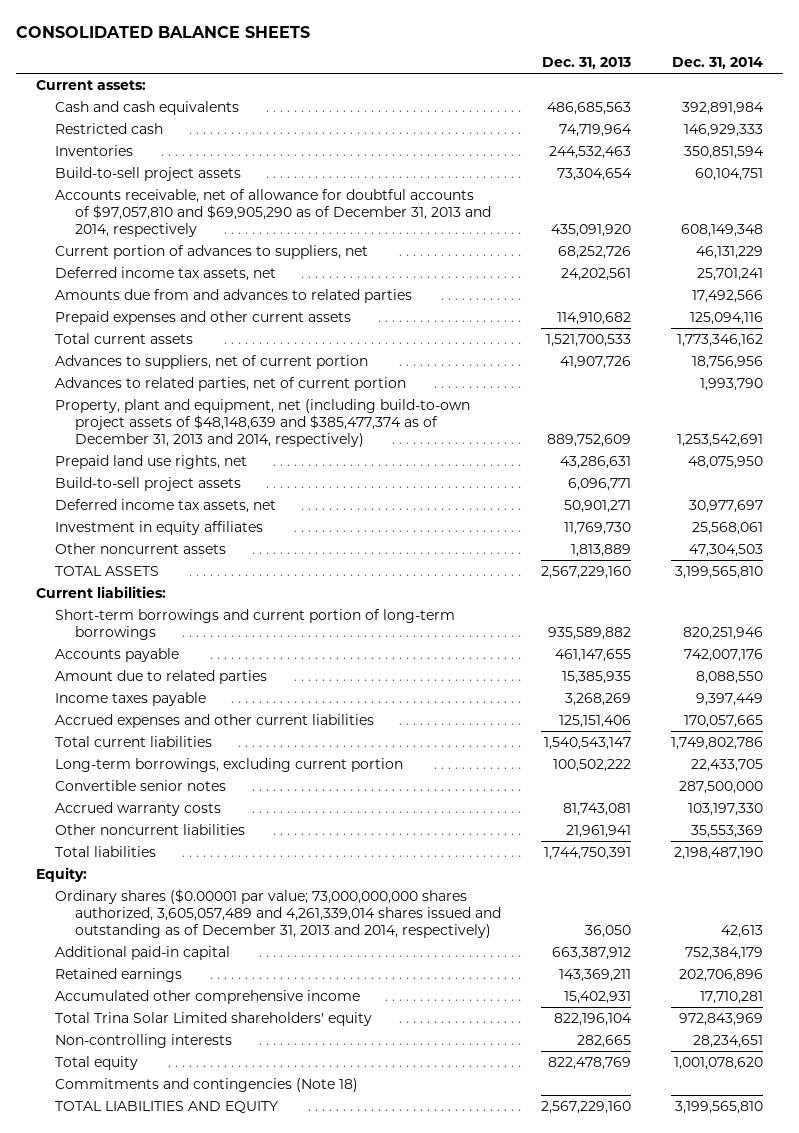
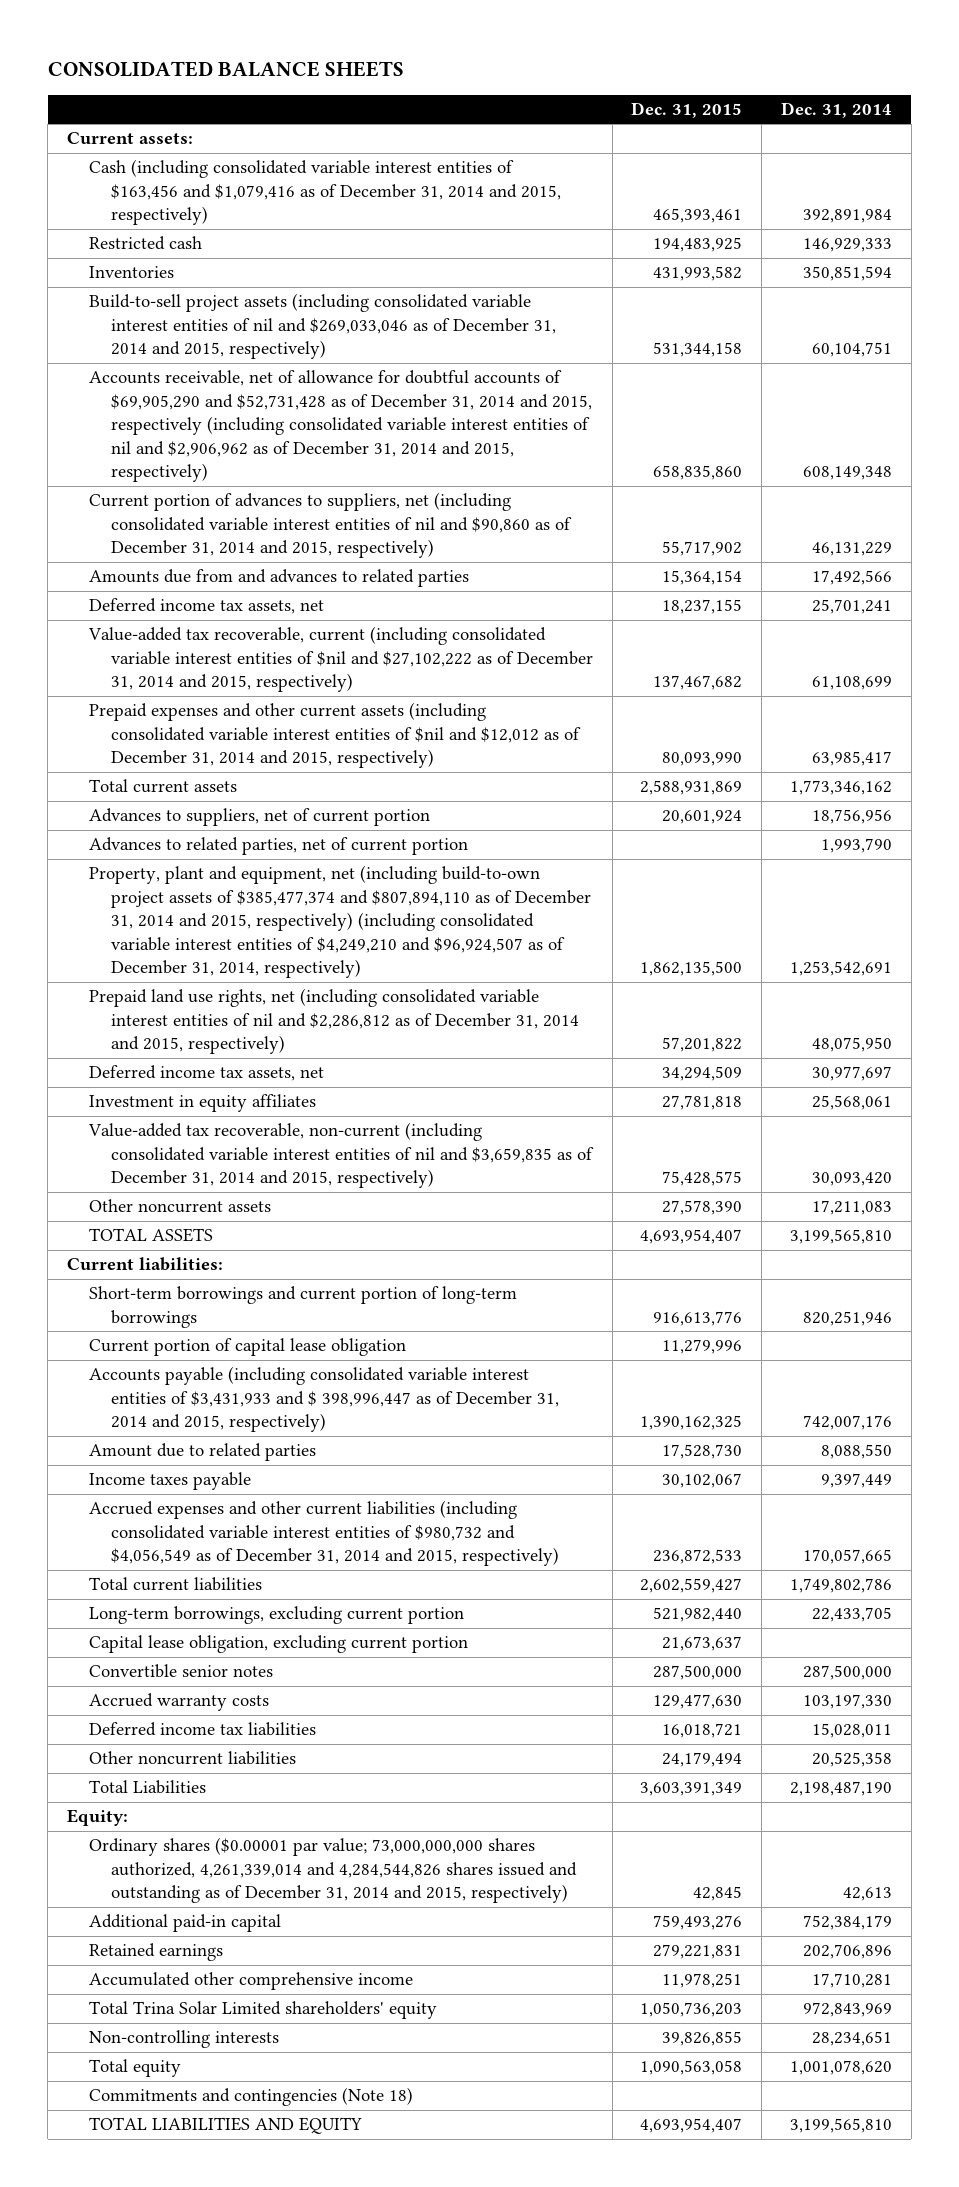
- | Dec. 31, 2013 | Dec. 31, 2014
+ | Dec. 31, 2015 | Dec. 31, 2014
- Cash and cash equivalents | 486,685,563 | 392,891,984
+ Cash (including consolidated variable interest entities of $163,456 and $1,079,416 as of December 31, 2014 and 2015, respectively) | 465,393,461 | 392,891,984
- Build-to-sell project assets | 73,304,654 | 60,104,751
- Accounts receivable, net of allowance for doubtful accounts of $97,057,810 and $69,905,290 as of December 31, 2013 and 2014, respectively | 435,091,920 | 608,149,348
- Current portion of advances to suppliers, net | 68,252,726 | 46,131,229
+ Build-to-sell project assets (including consolidated variable interest entities of nil and $269,033,046 as of December 31, 2014 and 2015, respectively) | 531,344,158 | 60,104,751
+ Accounts receivable, net of allowance for doubtful accounts of $69,905,290 and $52,731,428 as of December 31, 2014 and 2015, respectively (including consolidated variable interest entities of nil and $2,906,962 as of December 31, 2014 and 2015, respectively) | 658,835,860 | 608,149,348
+ Current portion of advances to suppliers, net (including consolidated variable interest entities of nil and $90,860 as of December 31, 2014 and 2015, respectively) | 55,717,902 | 46,131,229
- Prepaid expenses and other current assets | 114,910,682 | 125,094,116
moved down: Deferred income tax assets, net | 18,237,155 | 25,701,241
+ Value-added tax recoverable, current (including consolidated variable interest entities of $nil and $27,102,222 as of December 31, 2014 and 2015, respectively) | 137,467,682 | 61,108,699
+ Prepaid expenses and other current assets (including consolidated variable interest entities of $nil and $12,012 as of December 31, 2014 and 2015, respectively) | 80,093,990 | 63,985,417
- Property, plant and equipment, net (including build-to-own project assets of $48,148,639 and $385,477,374 as of December 31, 2013 and 2014, respectively) | 889,752,609 | 1,253,542,691
- Prepaid land use rights, net | 43,286,631 | 48,075,950
- Build-to-sell project assets | 6,096,771 |
+ Property, plant and equipment, net (including build-to-own project assets of $385,477,374 and $807,894,110 as of December 31, 2014 and 2015, respectively) (including consolidated variable interest entities of $4,249,210 and $96,924,507 as of December 31, 2014, respectively) | 1,862,135,500 | 1,253,542,691
+ Prepaid land use rights, net (including consolidated variable interest entities of nil and $2,286,812 as of December 31, 2014 and 2015, respectively) | 57,201,822 | 48,075,950
- Other noncurrent assets | 1,813,889 | 47,304,503
+ Value-added tax recoverable, non-current (including consolidated variable interest entities of nil and $3,659,835 as of December 31, 2014 and 2015, respectively) | 75,428,575 | 30,093,420
+ Other noncurrent assets | 27,578,390 | 17,211,083
- Accounts payable | 461,147,655 | 742,007,176
+ Current portion of capital lease obligation | 11,279,996 |
+ Accounts payable (including consolidated variable interest entities of $3,431,933 and $ 398,996,447 as of December 31, 2014 and 2015, respectively) | 1,390,162,325 | 742,007,176
- Accrued expenses and other current liabilities | 125,151,406 | 170,057,665
+ Accrued expenses and other current liabilities (including consolidated variable interest entities of $980,732 and $4,056,549 as of December 31, 2014 and 2015, respectively) | 236,872,533 | 170,057,665
+ Capital lease obligation, excluding current portion | 21,673,637 |
- Other noncurrent liabilities | 21,961,941 | 35,553,369
- Total liabilities | 1,744,750,391 | 2,198,487,190
+ Deferred income tax liabilities | 16,018,721 | 15,028,011
+ Other noncurrent liabilities | 24,179,494 | 20,525,358
+ Total Liabilities | 3,603,391,349 | 2,198,487,190
- Ordinary shares ($0.00001 par value; 73,000,000,000 shares authorized, 3,605,057,489 and 4,261,339,014 shares issued and outstanding as of December 31, 2013 and 2014, respectively) | 36,050 | 42,613
+ Ordinary shares ($0.00001 par value; 73,000,000,000 shares authorized, 4,261,339,014 and 4,284,544,826 shares issued and outstanding as of December 31, 2014 and 2015, respectively) | 42,845 | 42,613

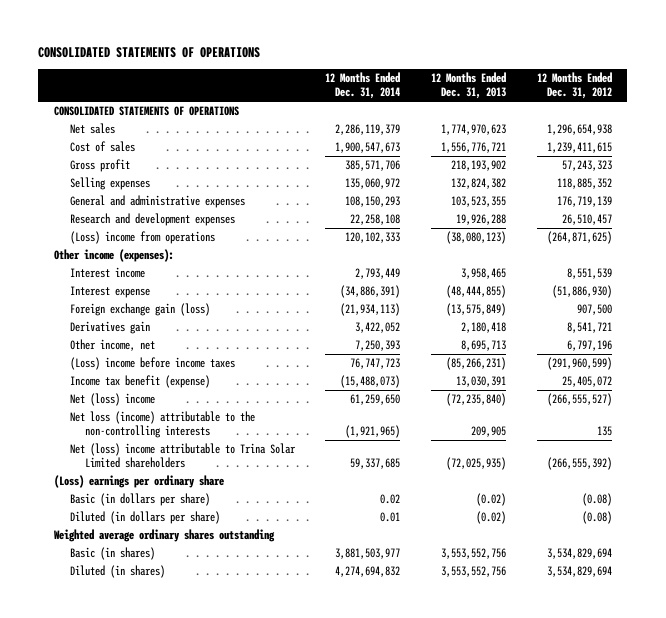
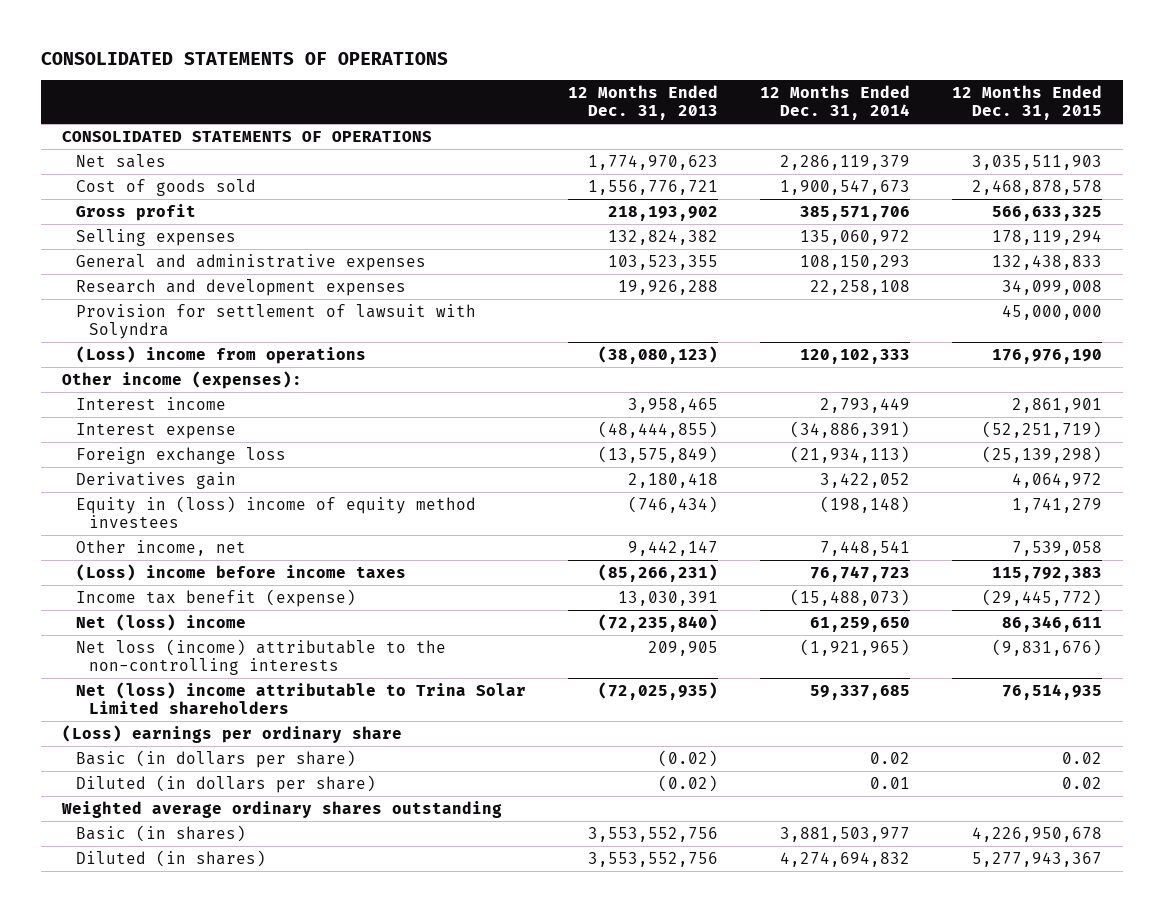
- | 12 Months Ended Dec. 31, 2014 | 12 Months Ended Dec. 31, 2013 | 12 Months Ended Dec. 31, 2012
+ | 12 Months Ended Dec. 31, 2013 | 12 Months Ended Dec. 31, 2014 | 12 Months Ended Dec. 31, 2015
- Cost of sales | 1,900,547,673 | 1,556,776,721 | 1,239,411,615
+ Cost of goods sold | 1,556,776,721 | 1,900,547,673 | 2,468,878,578
+ Provision for settlement of lawsuit with Solyndra | | | 45,000,000
- Foreign exchange gain (loss) | (21,934,113) | (13,575,849) | 907,500
+ Foreign exchange loss | (13,575,849) | (21,934,113) | (25,139,298)
- Other income, net | 7,250,393 | 8,695,713 | 6,797,196
+ Equity in (loss) income of equity method investees | (746,434) | (198,148) | 1,741,279
+ Other income, net | 9,442,147 | 7,448,541 | 7,539,058

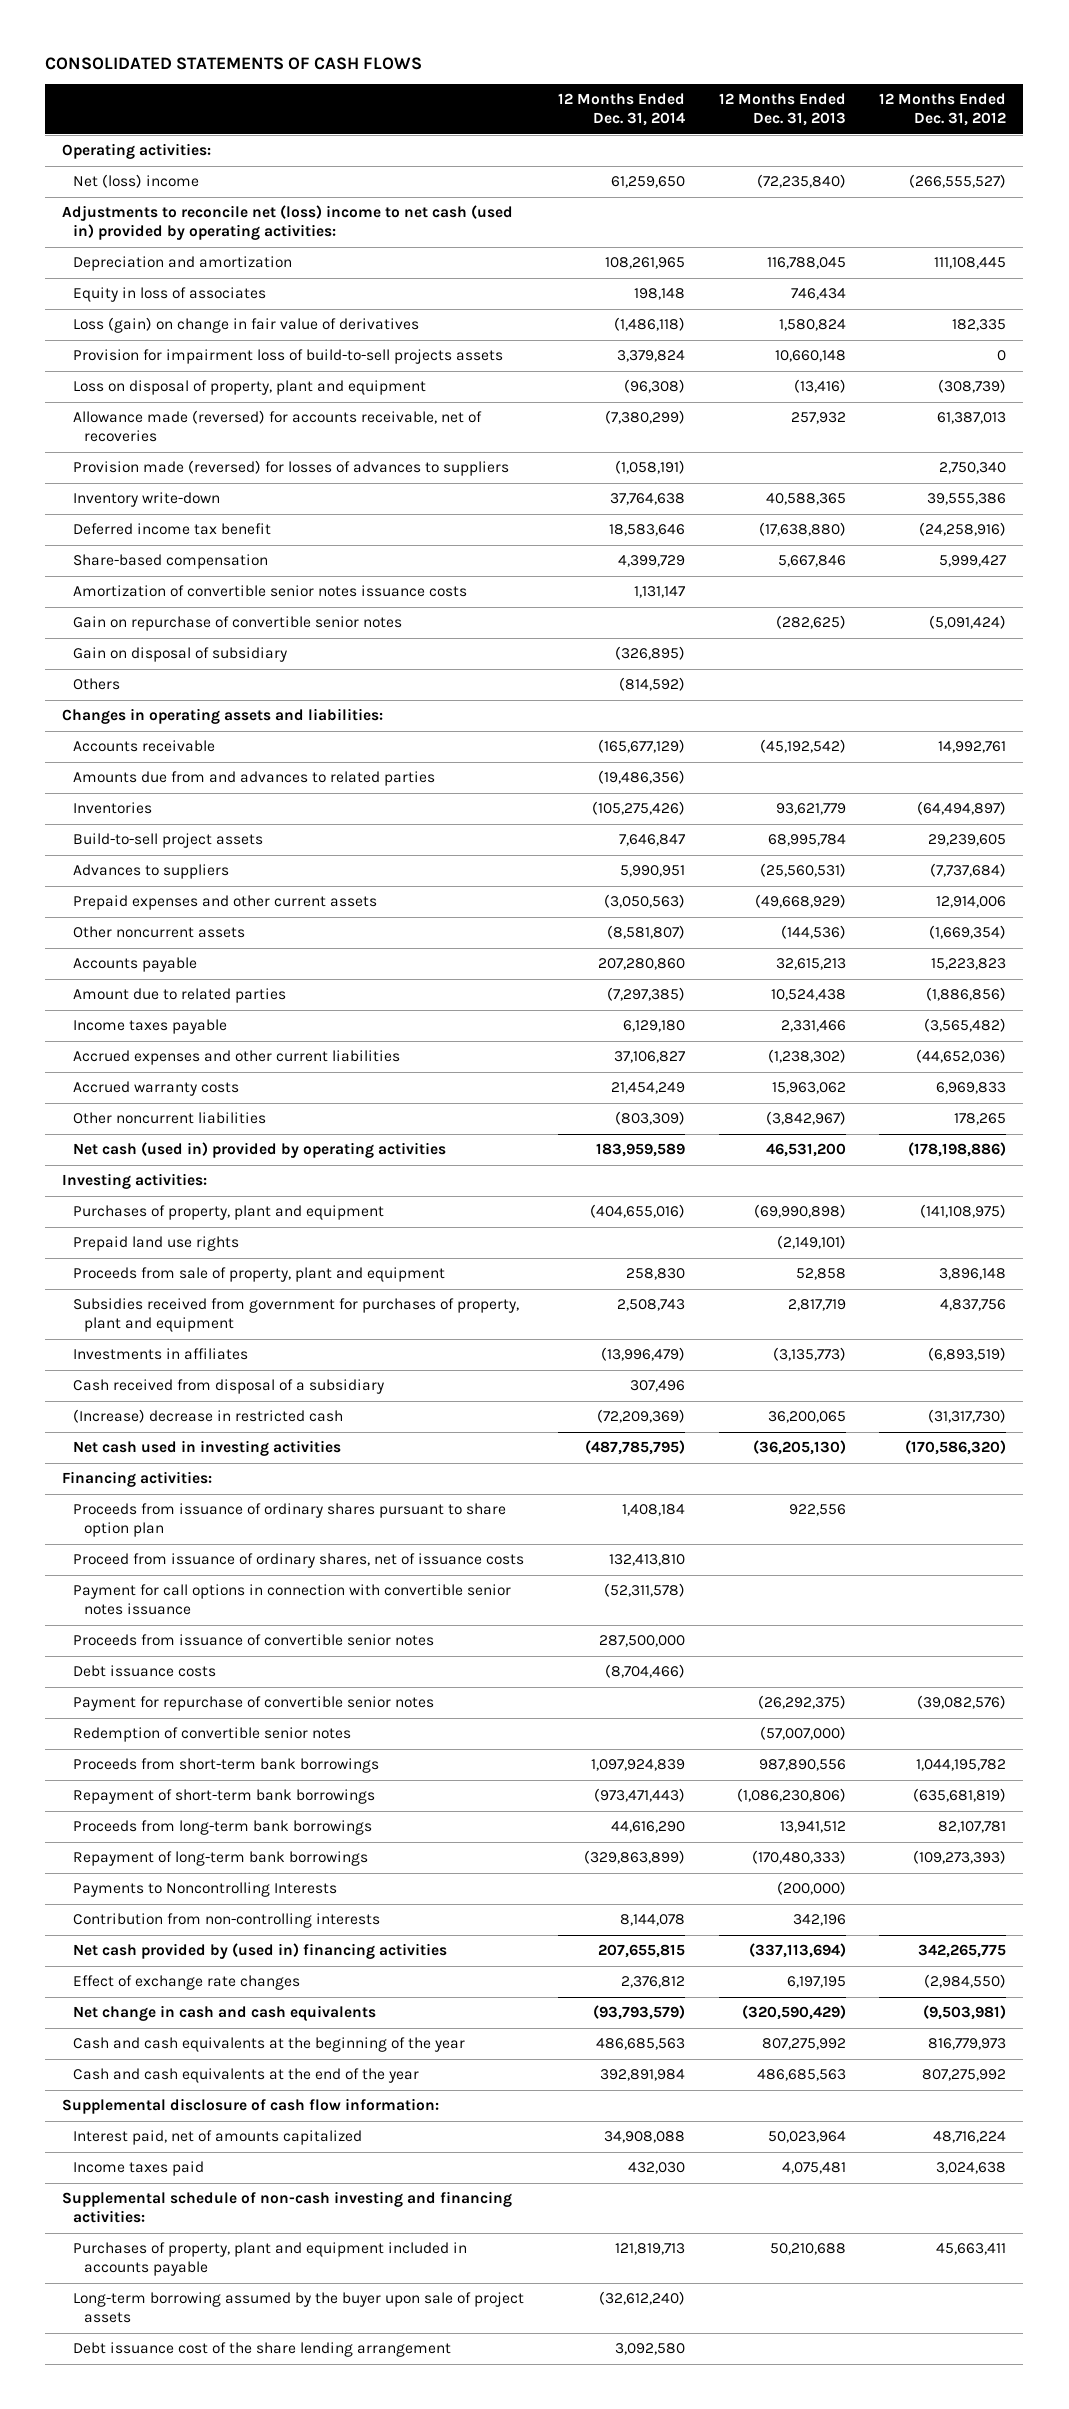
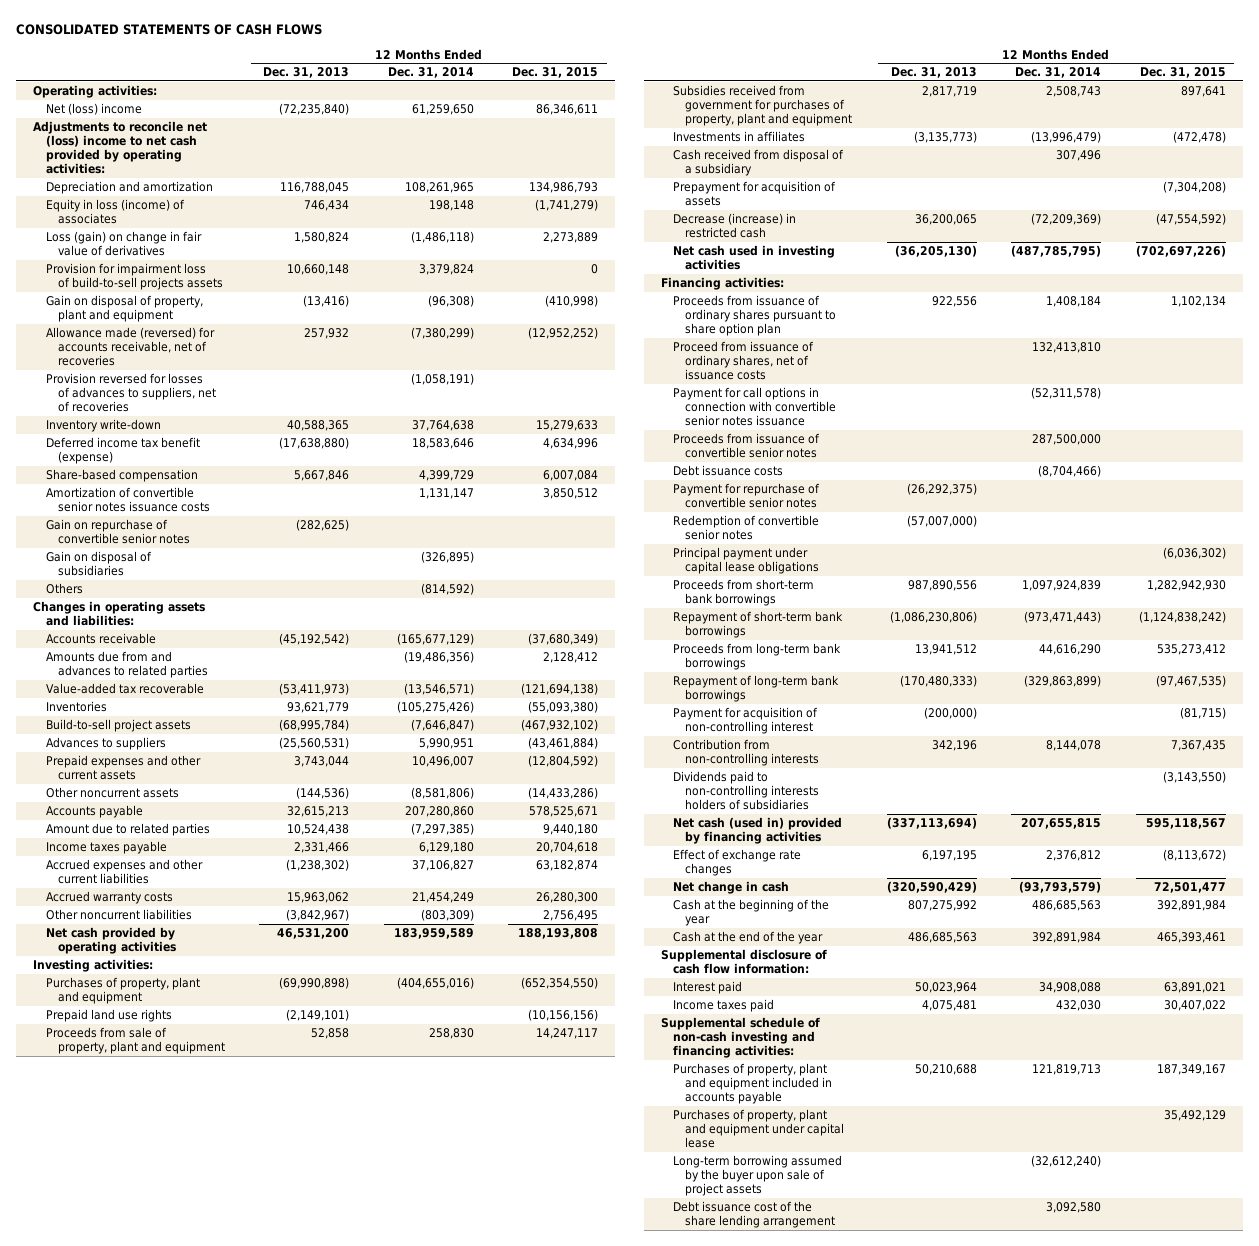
- | 12 Months Ended Dec. 31, 2014 | 12 Months Ended Dec. 31, 2013 | 12 Months Ended Dec. 31, 2012
+ | 12 Months Ended Dec. 31, 2013 | 12 Months Ended Dec. 31, 2014 | 12 Months Ended Dec. 31, 2015
- Adjustments to reconcile net (loss) income to net cash (used in) provided by operating activities:
+ Adjustments to reconcile net (loss) income to net cash provided by operating activities:
- Equity in loss of associates | 198,148 | 746,434 |
+ Equity in loss (income) of associates | 746,434 | 198,148 | (1,741,279)
- Loss on disposal of property, plant and equipment | (96,308) | (13,416) | (308,739)
+ Gain on disposal of property, plant and equipment | (13,416) | (96,308) | (410,998)
- Provision made (reversed) for losses of advances to suppliers | (1,058,191) | | 2,750,340
+ Provision reversed for losses of advances to suppliers, net of recoveries | | (1,058,191) |
- Deferred income tax benefit | 18,583,646 | (17,638,880) | (24,258,916)
+ Deferred income tax benefit (expense) | (17,638,880) | 18,583,646 | 4,634,996
- Gain on disposal of subsidiary | (326,895) | |
+ Gain on disposal of subsidiaries | | (326,895) |
+ Value-added tax recoverable | (53,411,973) | (13,546,571) | (121,694,138)
- Build-to-sell project assets | 7,646,847 | 68,995,784 | 29,239,605
+ Build-to-sell project assets | (68,995,784) | (7,646,847) | (467,932,102)
- Prepaid expenses and other current assets | (3,050,563) | (49,668,929) | 12,914,006
- Other noncurrent assets | (8,581,807) | (144,536) | (1,669,354)
+ Prepaid expenses and other current assets | 3,743,044 | 10,496,007 | (12,804,592)
+ Other noncurrent assets | (144,536) | (8,581,806) | (14,433,286)
- Net cash (used in) provided by operating activities | 183,959,589 | 46,531,200 | (178,198,886)
+ Net cash provided by operating activities | 46,531,200 | 183,959,589 | 188,193,808
- (Increase) decrease in restricted cash | (72,209,369) | 36,200,065 | (31,317,730)
+ Prepayment for acquisition of assets | | | (7,304,208)
+ Decrease (increase) in restricted cash | 36,200,065 | (72,209,369) | (47,554,592)
+ Principal payment under capital lease obligations | | | (6,036,302)
- Payments to Noncontrolling Interests | | (200,000) |
+ Payment for acquisition of non-controlling interest | (200,000) | | (81,715)
- Net cash provided by (used in) financing activities | 207,655,815 | (337,113,694) | 342,265,775
+ Dividends paid to non-controlling interests holders of subsidiaries | | | (3,143,550)
+ Net cash (used in) provided by financing activities | (337,113,694) | 207,655,815 | 595,118,567
- Net change in cash and cash equivalents | (93,793,579) | (320,590,429) | (9,503,981)
- Cash and cash equivalents at the beginning of the year | 486,685,563 | 807,275,992 | 816,779,973
- Cash and cash equivalents at the end of the year | 392,891,984 | 486,685,563 | 807,275,992
+ Net change in cash | (320,590,429) | (93,793,579) | 72,501,477
+ Cash at the beginning of the year | 807,275,992 | 486,685,563 | 392,891,984
+ Cash at the end of the year | 486,685,563 | 392,891,984 | 465,393,461
- Interest paid, net of amounts capitalized | 34,908,088 | 50,023,964 | 48,716,224
+ Interest paid | 50,023,964 | 34,908,088 | 63,891,021
+ Purchases of property, plant and equipment under capital lease | | | 35,492,129

